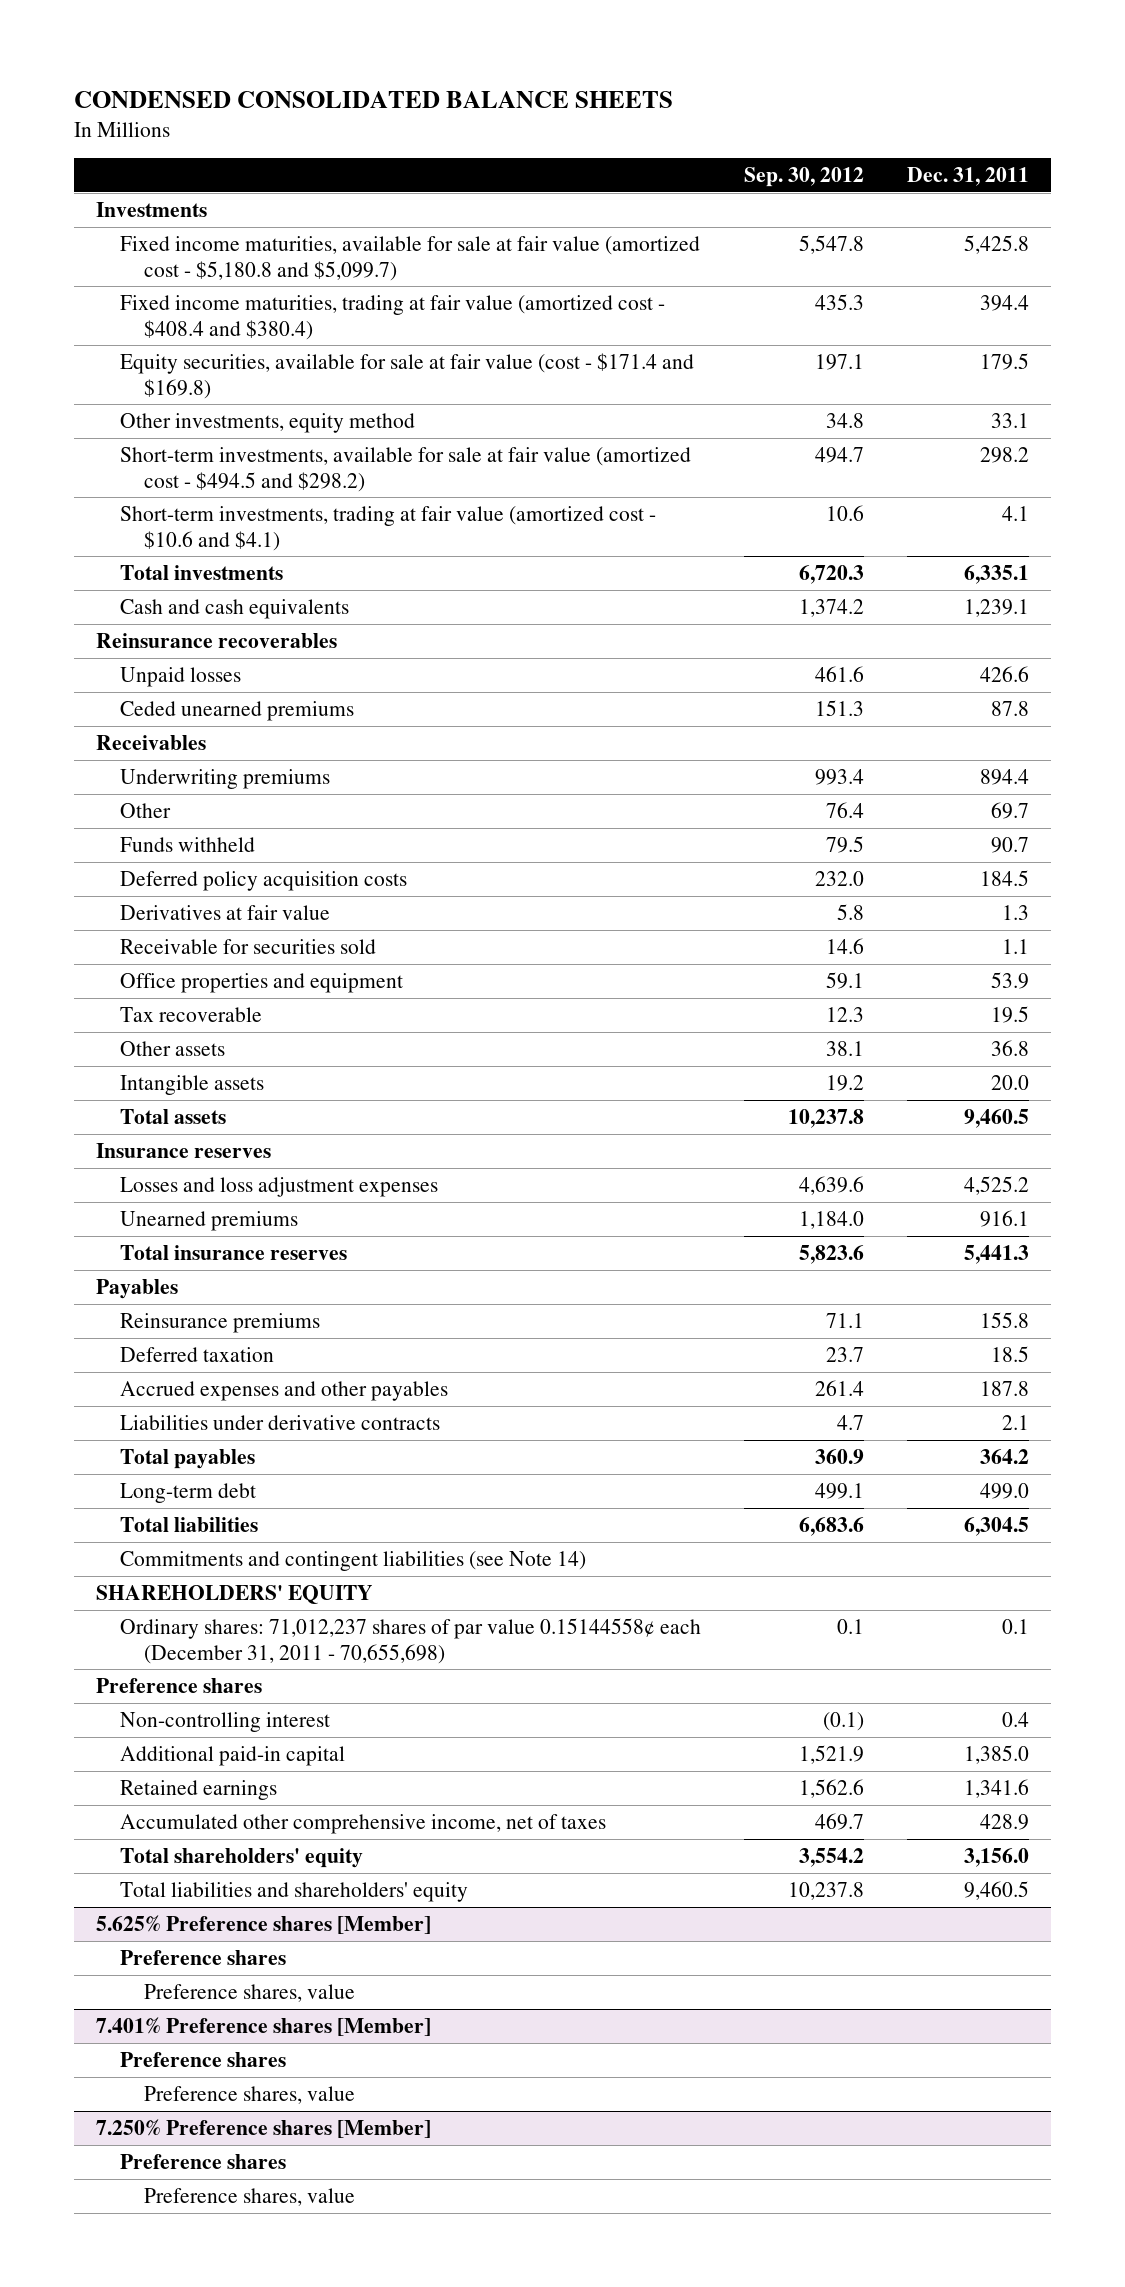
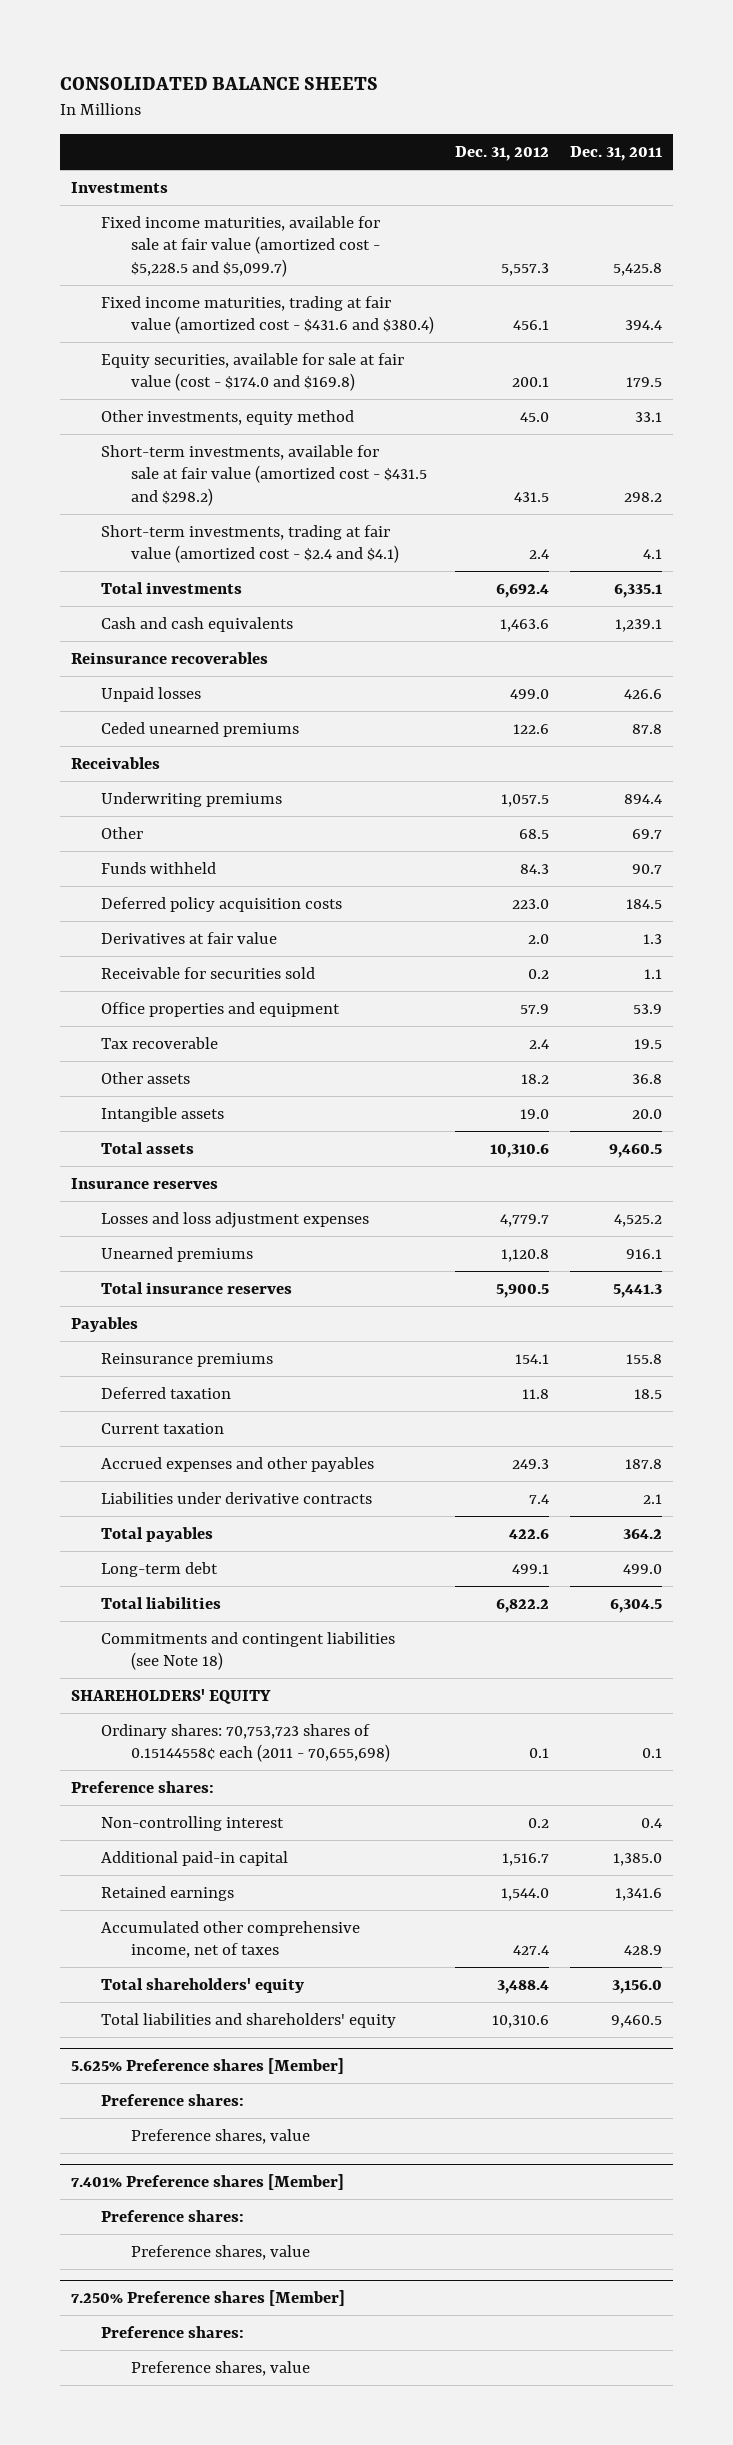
- CONDENSED CONSOLIDATED BALANCE SHEETS
+ CONSOLIDATED BALANCE SHEETS
- | Sep. 30, 2012 | Dec. 31, 2011
+ | Dec. 31, 2012 | Dec. 31, 2011
- Fixed income maturities, available for sale at fair value (amortized cost - $5,180.8 and $5,099.7) | 5,547.8 | 5,425.8
- Fixed income maturities, trading at fair value (amortized cost - $408.4 and $380.4) | 435.3 | 394.4
- Equity securities, available for sale at fair value (cost - $171.4 and $169.8) | 197.1 | 179.5
+ Fixed income maturities, available for sale at fair value (amortized cost - $5,228.5 and $5,099.7) | 5,557.3 | 5,425.8
+ Fixed income maturities, trading at fair value (amortized cost - $431.6 and $380.4) | 456.1 | 394.4
+ Equity securities, available for sale at fair value (cost - $174.0 and $169.8) | 200.1 | 179.5
- Short-term investments, available for sale at fair value (amortized cost - $494.5 and $298.2) | 494.7 | 298.2
- Short-term investments, trading at fair value (amortized cost - $10.6 and $4.1) | 10.6 | 4.1
+ Short-term investments, available for sale at fair value (amortized cost - $431.5 and $298.2) | 431.5 | 298.2
+ Short-term investments, trading at fair value (amortized cost - $2.4 and $4.1) | 2.4 | 4.1
+ Current taxation
- Commitments and contingent liabilities (see Note 14)
+ Commitments and contingent liabilities (see Note 18)
- Ordinary shares: 71,012,237 shares of par value 0.15144558¢ each (December 31, 2011 - 70,655,698) | 0.1 | 0.1
- Preference shares
+ Ordinary shares: 70,753,723 shares of 0.15144558¢ each (2011 - 70,655,698) | 0.1 | 0.1
+ Preference shares:
@ 5.625% Preference shares [Member]
- Preference shares
+ Preference shares:
@ 7.401% Preference shares [Member]
- Preference shares
+ Preference shares:
@ 7.250% Preference shares [Member]
- Preference shares
+ Preference shares:

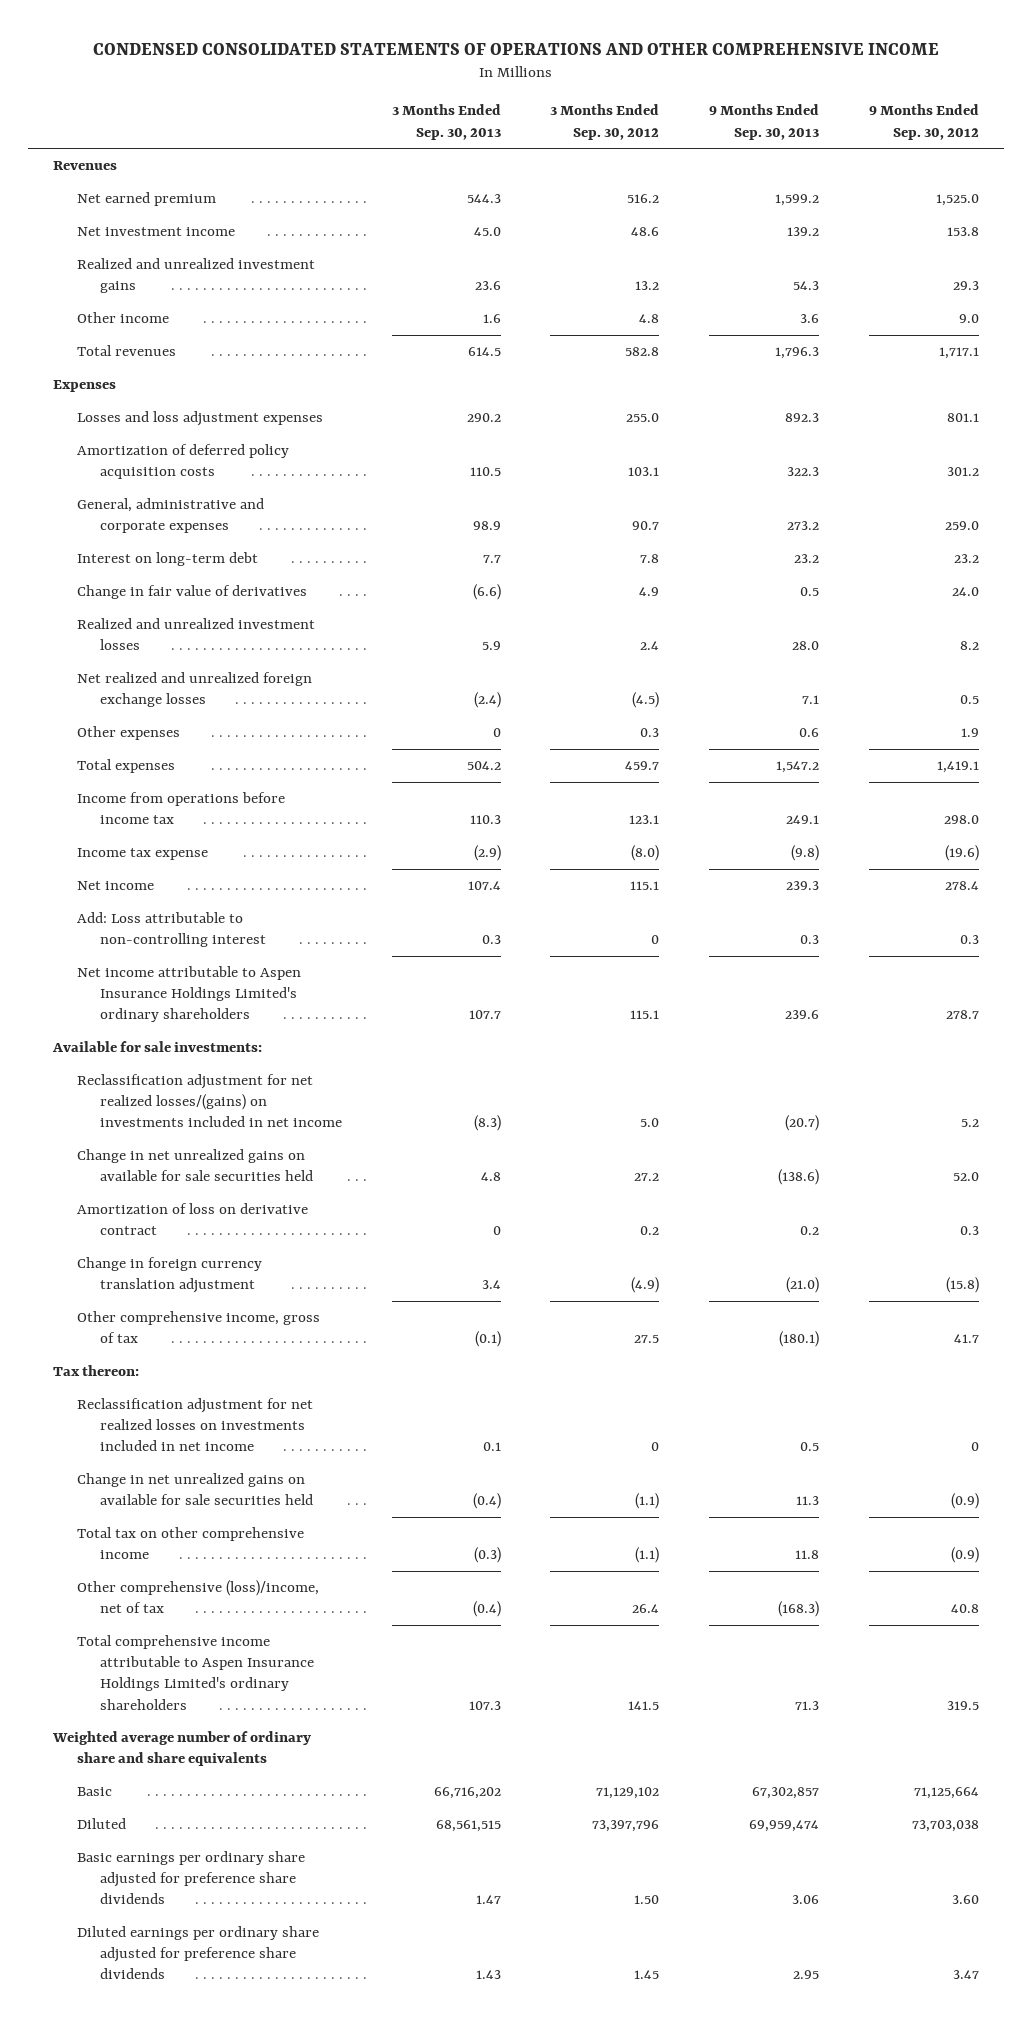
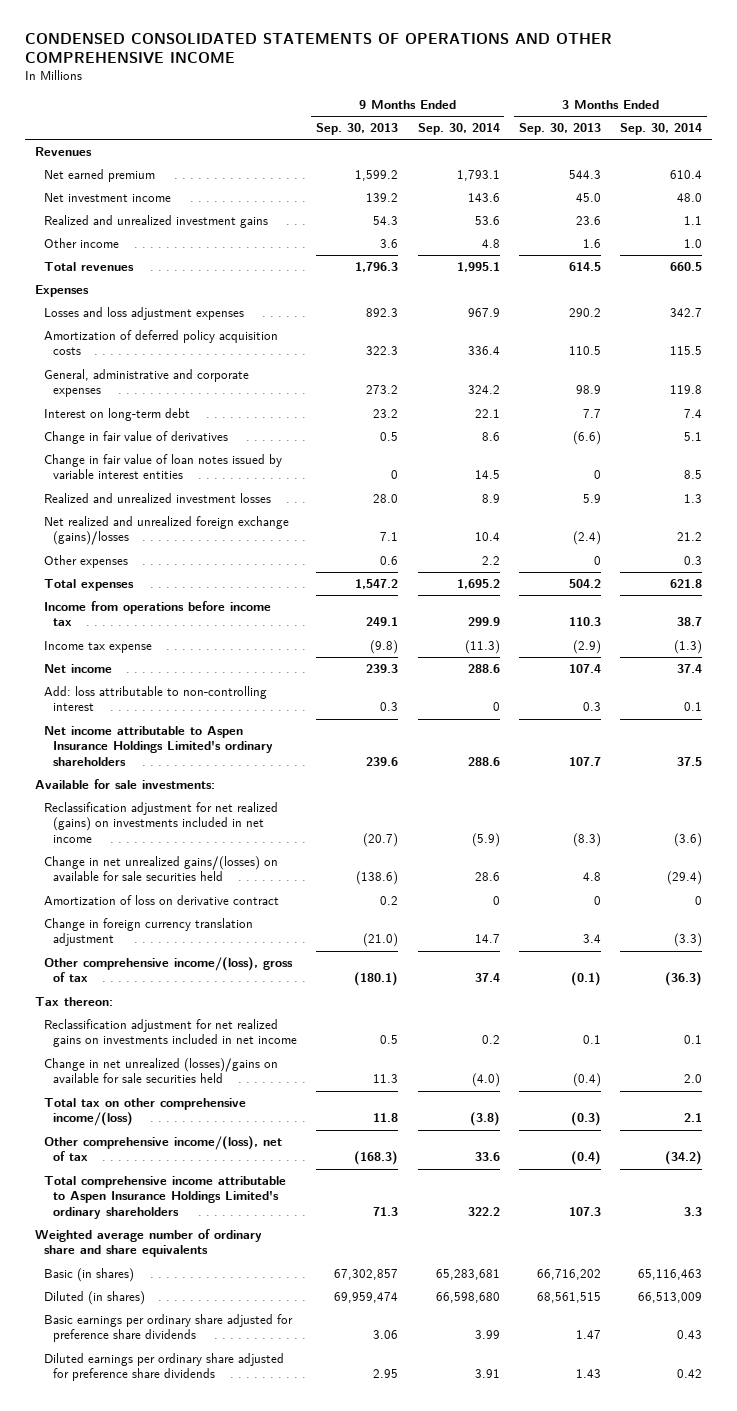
- | 3 Months Ended Sep. 30, 2013 | 3 Months Ended Sep. 30, 2012 | 9 Months Ended Sep. 30, 2013 | 9 Months Ended Sep. 30, 2012
+ | 9 Months Ended Sep. 30, 2013 | 9 Months Ended Sep. 30, 2014 | 3 Months Ended Sep. 30, 2013 | 3 Months Ended Sep. 30, 2014
+ Change in fair value of loan notes issued by variable interest entities | 0 | 14.5 | 0 | 8.5
- Net realized and unrealized foreign exchange losses | (2.4) | (4.5) | 7.1 | 0.5
+ Net realized and unrealized foreign exchange (gains)/losses | 7.1 | 10.4 | (2.4) | 21.2
- Add: Loss attributable to non-controlling interest | 0.3 | 0 | 0.3 | 0.3
+ Add: loss attributable to non-controlling interest | 0.3 | 0 | 0.3 | 0.1
- Reclassification adjustment for net realized losses/(gains) on investments included in net income | (8.3) | 5.0 | (20.7) | 5.2
- Change in net unrealized gains on available for sale securities held | 4.8 | 27.2 | (138.6) | 52.0
+ Reclassification adjustment for net realized (gains) on investments included in net income | (20.7) | (5.9) | (8.3) | (3.6)
+ Change in net unrealized gains/(losses) on available for sale securities held | (138.6) | 28.6 | 4.8 | (29.4)
- Other comprehensive income, gross of tax | (0.1) | 27.5 | (180.1) | 41.7
+ Other comprehensive income/(loss), gross of tax | (180.1) | 37.4 | (0.1) | (36.3)
- Reclassification adjustment for net realized losses on investments included in net income | 0.1 | 0 | 0.5 | 0
- Change in net unrealized gains on available for sale securities held | (0.4) | (1.1) | 11.3 | (0.9)
- Total tax on other comprehensive income | (0.3) | (1.1) | 11.8 | (0.9)
- Other comprehensive (loss)/income, net of tax | (0.4) | 26.4 | (168.3) | 40.8
+ Reclassification adjustment for net realized gains on investments included in net income | 0.5 | 0.2 | 0.1 | 0.1
+ Change in net unrealized (losses)/gains on available for sale securities held | 11.3 | (4.0) | (0.4) | 2.0
+ Total tax on other comprehensive income/(loss) | 11.8 | (3.8) | (0.3) | 2.1
+ Other comprehensive income/(loss), net of tax | (168.3) | 33.6 | (0.4) | (34.2)
- Basic | 66,716,202 | 71,129,102 | 67,302,857 | 71,125,664
- Diluted | 68,561,515 | 73,397,796 | 69,959,474 | 73,703,038
+ Basic (in shares) | 67,302,857 | 65,283,681 | 66,716,202 | 65,116,463
+ Diluted (in shares) | 69,959,474 | 66,598,680 | 68,561,515 | 66,513,009

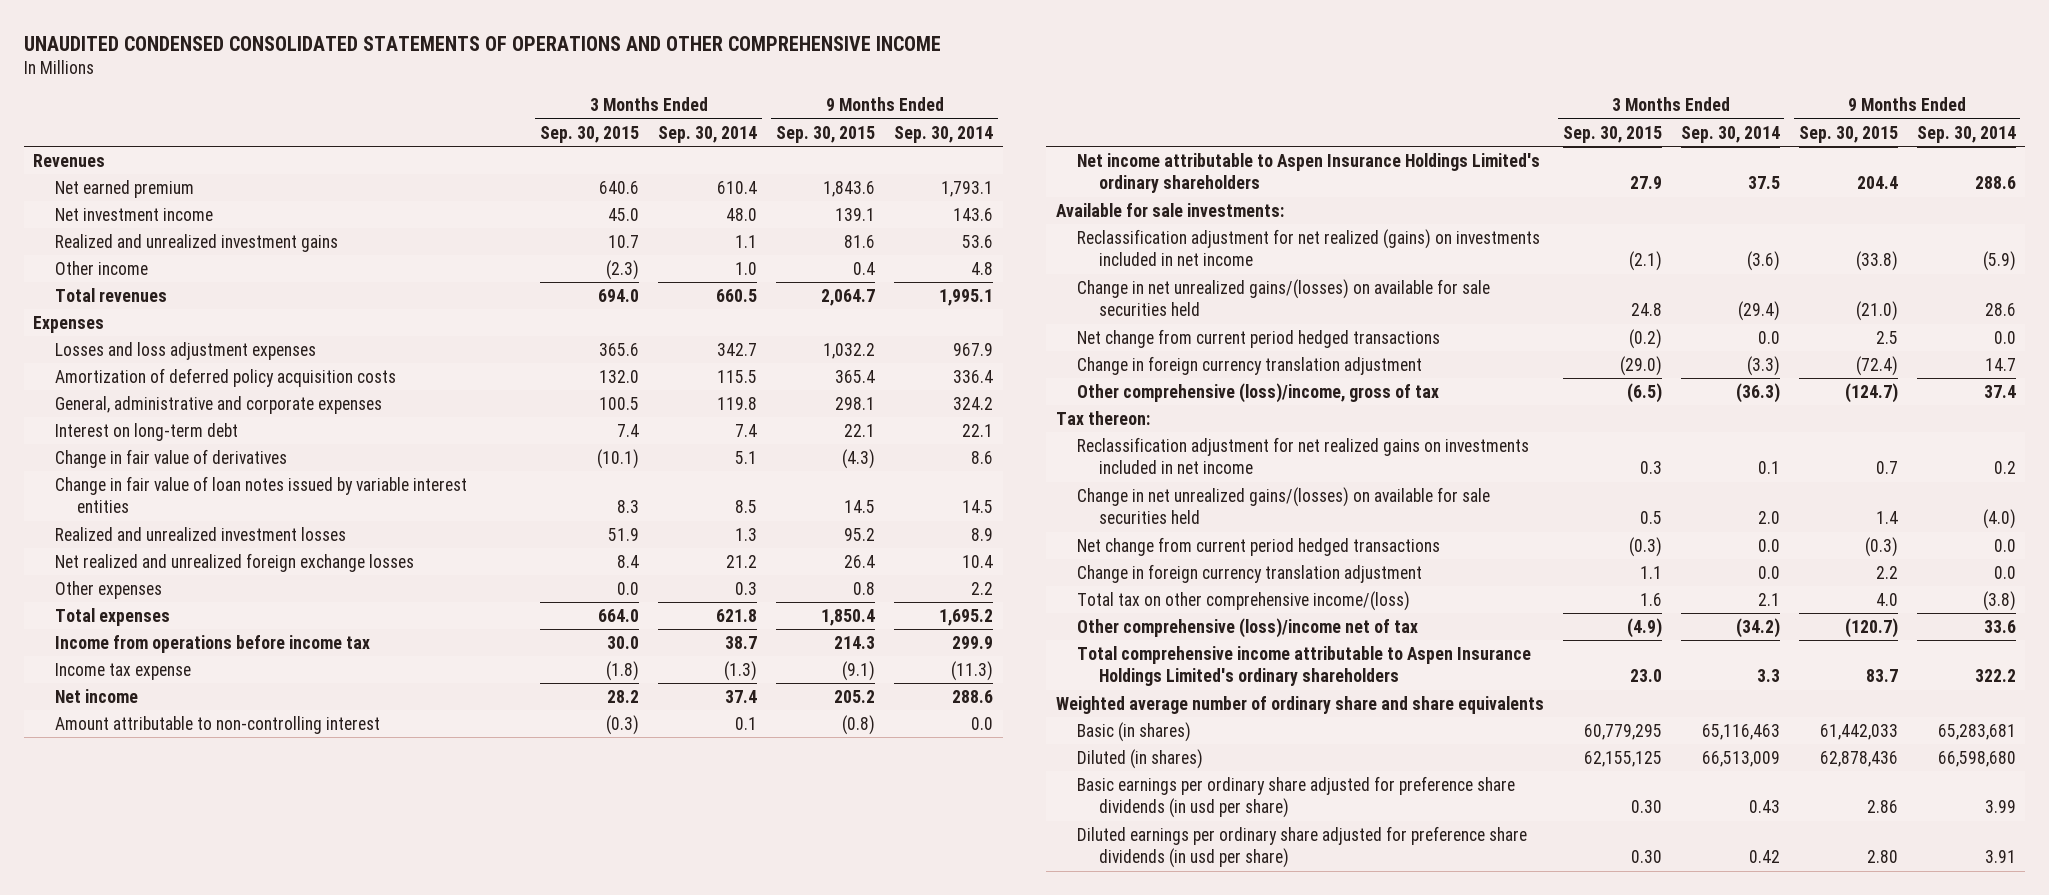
- CONDENSED CONSOLIDATED STATEMENTS OF OPERATIONS AND OTHER COMPREHENSIVE INCOME
+ UNAUDITED CONDENSED CONSOLIDATED STATEMENTS OF OPERATIONS AND OTHER COMPREHENSIVE INCOME
- | 9 Months Ended Sep. 30, 2013 | 9 Months Ended Sep. 30, 2014 | 3 Months Ended Sep. 30, 2013 | 3 Months Ended Sep. 30, 2014
+ | 3 Months Ended Sep. 30, 2015 | 3 Months Ended Sep. 30, 2014 | 9 Months Ended Sep. 30, 2015 | 9 Months Ended Sep. 30, 2014
- Net realized and unrealized foreign exchange (gains)/losses | 7.1 | 10.4 | (2.4) | 21.2
+ Net realized and unrealized foreign exchange losses | 8.4 | 21.2 | 26.4 | 10.4
- Add: loss attributable to non-controlling interest | 0.3 | 0 | 0.3 | 0.1
+ Amount attributable to non-controlling interest | (0.3) | 0.1 | (0.8) | 0.0
- Amortization of loss on derivative contract | 0.2 | 0 | 0 | 0
+ Net change from current period hedged transactions | (0.2) | 0.0 | 2.5 | 0.0
- Other comprehensive income/(loss), gross of tax | (180.1) | 37.4 | (0.1) | (36.3)
+ Other comprehensive (loss)/income, gross of tax | (6.5) | (36.3) | (124.7) | 37.4
- Change in net unrealized (losses)/gains on available for sale securities held | 11.3 | (4.0) | (0.4) | 2.0
+ Change in net unrealized gains/(losses) on available for sale securities held | 0.5 | 2.0 | 1.4 | (4.0)
+ Net change from current period hedged transactions | (0.3) | 0.0 | (0.3) | 0.0
+ Change in foreign currency translation adjustment | 1.1 | 0.0 | 2.2 | 0.0
- Other comprehensive income/(loss), net of tax | (168.3) | 33.6 | (0.4) | (34.2)
+ Other comprehensive (loss)/income net of tax | (4.9) | (34.2) | (120.7) | 33.6
- Basic earnings per ordinary share adjusted for preference share dividends | 3.06 | 3.99 | 1.47 | 0.43
- Diluted earnings per ordinary share adjusted for preference share dividends | 2.95 | 3.91 | 1.43 | 0.42
+ Basic earnings per ordinary share adjusted for preference share dividends (in usd per share) | 0.30 | 0.43 | 2.86 | 3.99
+ Diluted earnings per ordinary share adjusted for preference share dividends (in usd per share) | 0.30 | 0.42 | 2.80 | 3.91

